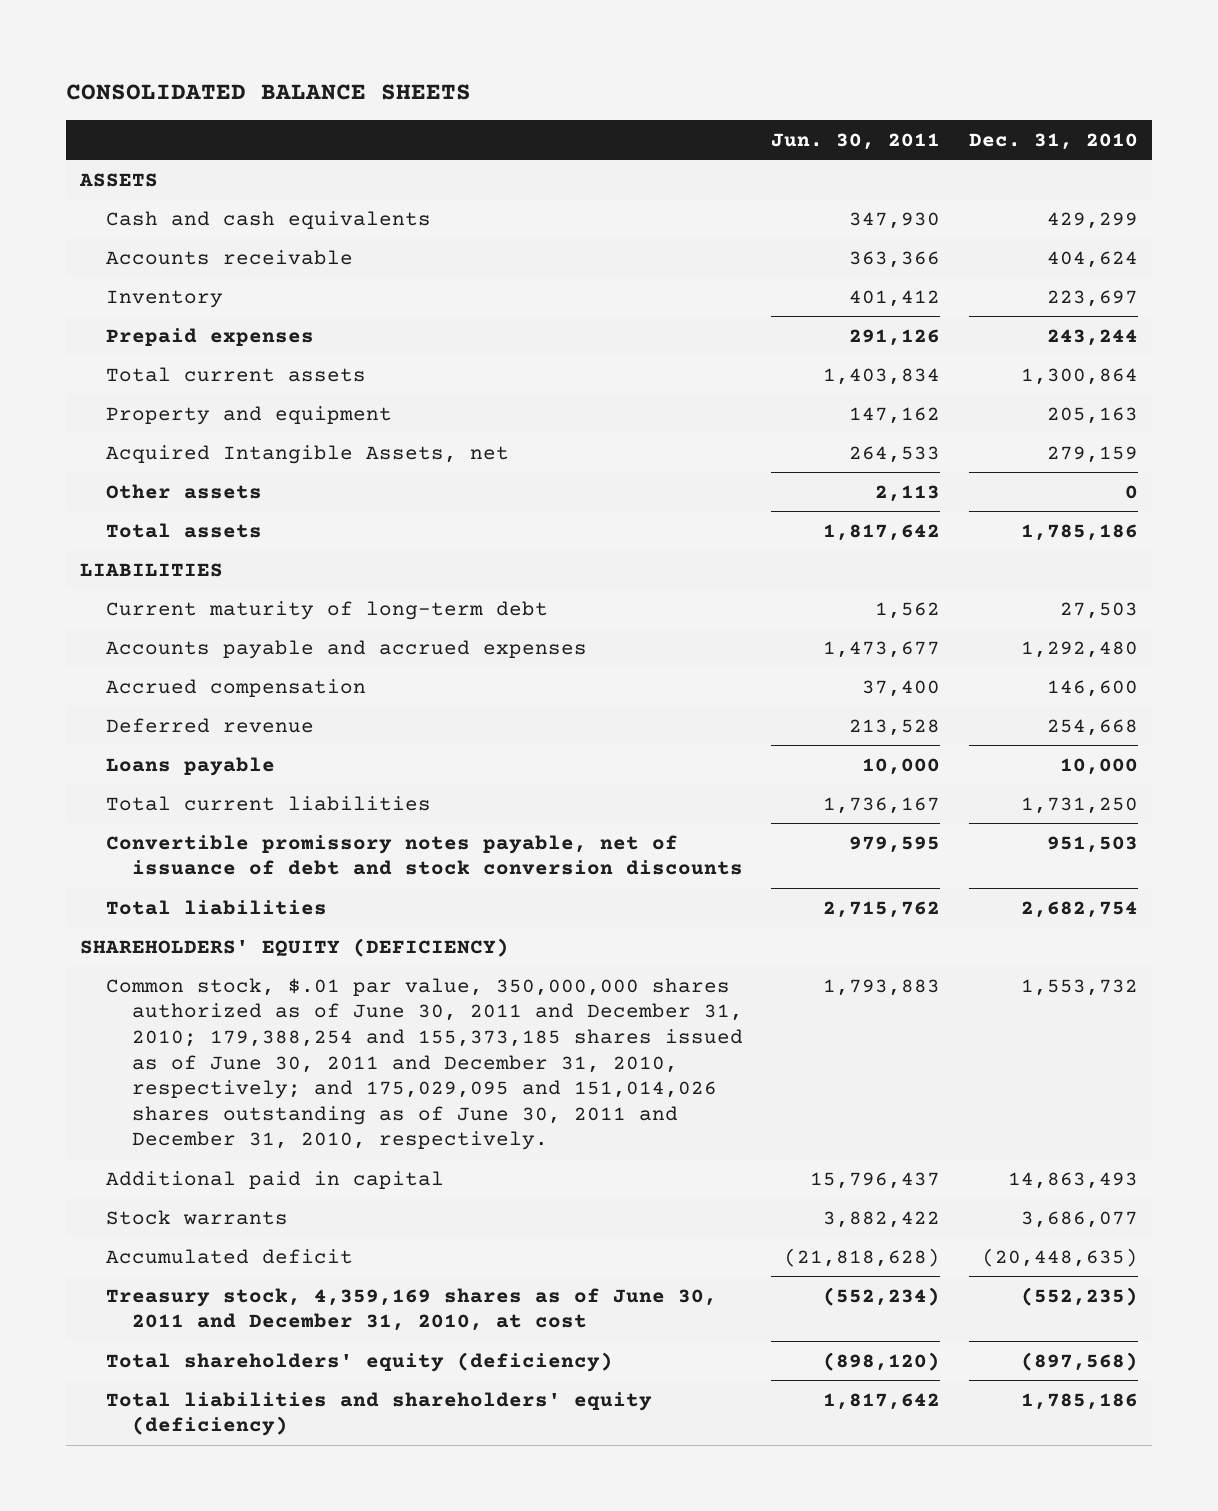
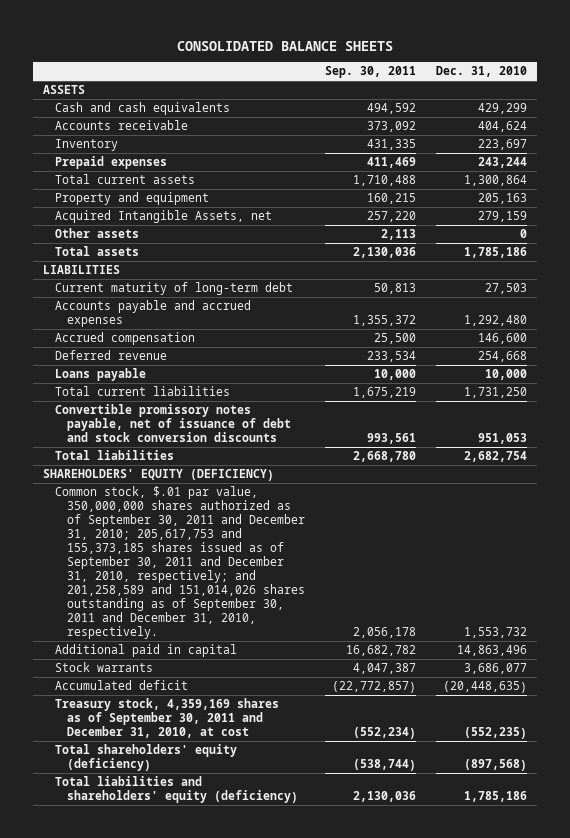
- | Jun. 30, 2011 | Dec. 31, 2010
+ | Sep. 30, 2011 | Dec. 31, 2010
- Convertible promissory notes payable, net of issuance of debt and stock conversion discounts | 979,595 | 951,503
+ Convertible promissory notes payable, net of issuance of debt and stock conversion discounts | 993,561 | 951,053
- Common stock, $.01 par value, 350,000,000 shares authorized as of June 30, 2011 and December 31, 2010; 179,388,254 and 155,373,185 shares issued as of June 30, 2011 and December 31, 2010, respectively; and 175,029,095 and 151,014,026 shares outstanding as of June 30, 2011 and December 31, 2010, respectively. | 1,793,883 | 1,553,732
- Additional paid in capital | 15,796,437 | 14,863,493
+ Common stock, $.01 par value, 350,000,000 shares authorized as of September 30, 2011 and December 31, 2010; 205,617,753 and 155,373,185 shares issued as of September 30, 2011 and December 31, 2010, respectively; and 201,258,589 and 151,014,026 shares outstanding as of September 30, 2011 and December 31, 2010, respectively. | 2,056,178 | 1,553,732
+ Additional paid in capital | 16,682,782 | 14,863,496
- Treasury stock, 4,359,169 shares as of June 30, 2011 and December 31, 2010, at cost | (552,234) | (552,235)
+ Treasury stock, 4,359,169 shares as of September 30, 2011 and December 31, 2010, at cost | (552,234) | (552,235)

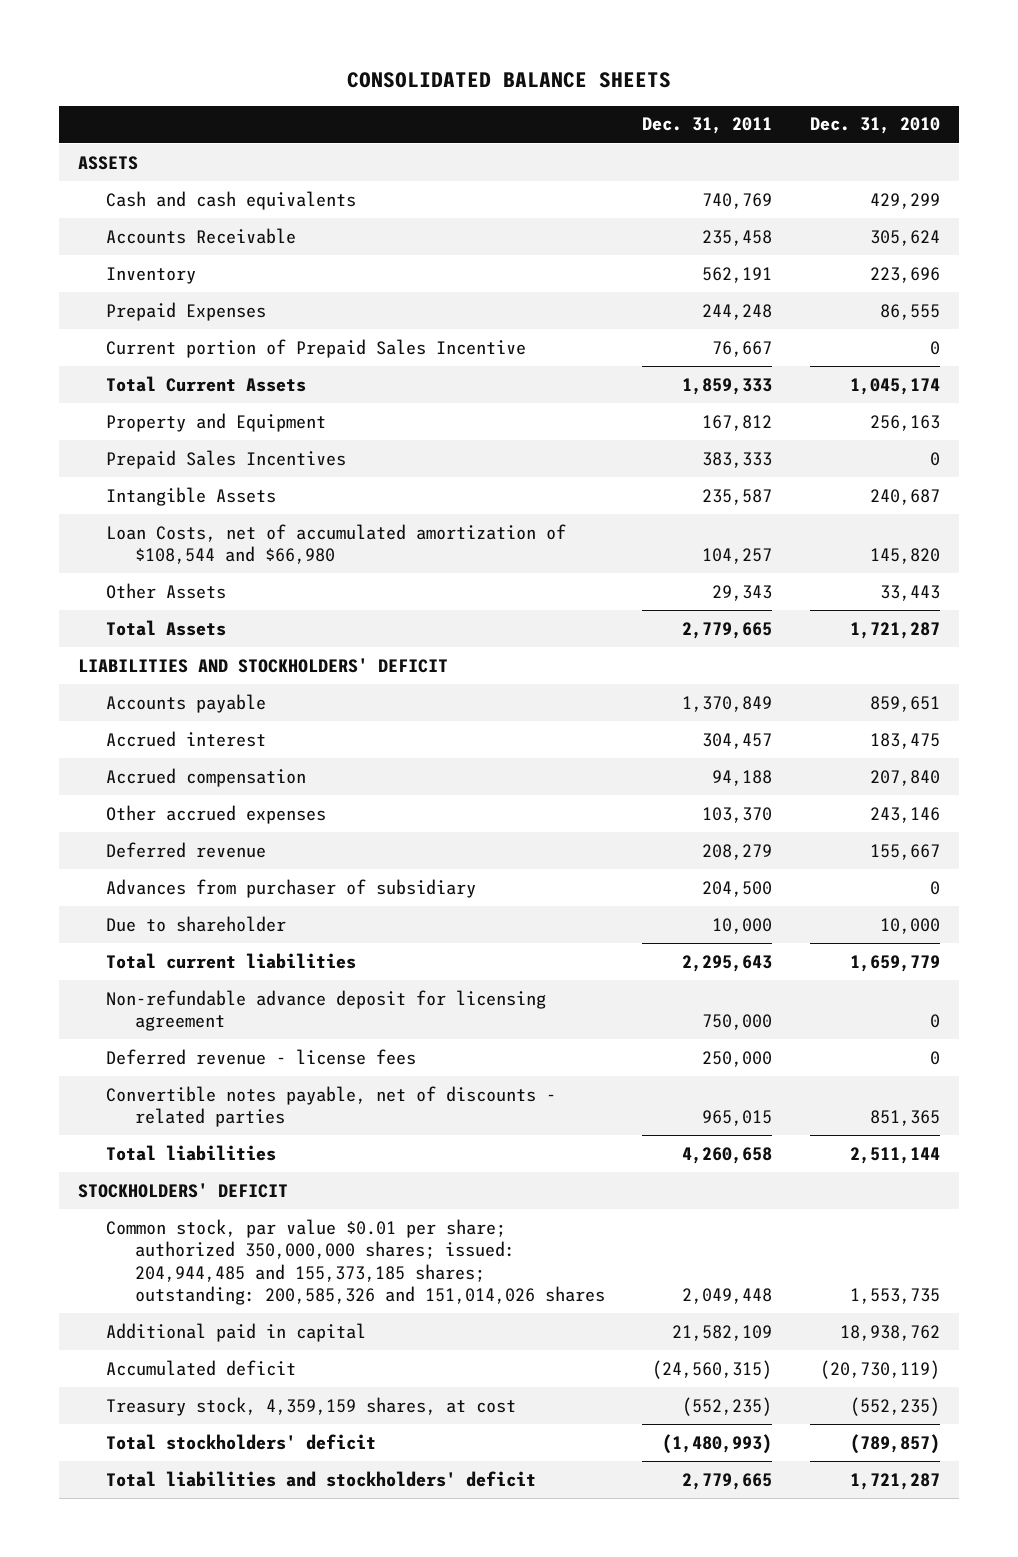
- | Sep. 30, 2011 | Dec. 31, 2010
+ | Dec. 31, 2011 | Dec. 31, 2010
- Accounts receivable | 373,092 | 404,624
- Inventory | 431,335 | 223,697
- Prepaid expenses | 411,469 | 243,244
- Total current assets | 1,710,488 | 1,300,864
- Property and equipment | 160,215 | 205,163
- Acquired Intangible Assets, net | 257,220 | 279,159
- Other assets | 2,113 | 0
- Total assets | 2,130,036 | 1,785,186
- LIABILITIES
- Current maturity of long-term debt | 50,813 | 27,503
- Accounts payable and accrued expenses | 1,355,372 | 1,292,480
- Accrued compensation | 25,500 | 146,600
- Deferred revenue | 233,534 | 254,668
- Loans payable | 10,000 | 10,000
- Total current liabilities | 1,675,219 | 1,731,250
- Convertible promissory notes payable, net of issuance of debt and stock conversion discounts | 993,561 | 951,053
- Total liabilities | 2,668,780 | 2,682,754
- SHAREHOLDERS' EQUITY (DEFICIENCY)
- Common stock, $.01 par value, 350,000,000 shares authorized as of September 30, 2011 and December 31, 2010; 205,617,753 and 155,373,185 shares issued as of September 30, 2011 and December 31, 2010, respectively; and 201,258,589 and 151,014,026 shares outstanding as of September 30, 2011 and December 31, 2010, respectively. | 2,056,178 | 1,553,732
- Additional paid in capital | 16,682,782 | 14,863,496
- Stock warrants | 4,047,387 | 3,686,077
- Accumulated deficit | (22,772,857) | (20,448,635)
- Treasury stock, 4,359,169 shares as of September 30, 2011 and December 31, 2010, at cost | (552,234) | (552,235)
- Total shareholders' equity (deficiency) | (538,744) | (897,568)
- Total liabilities and shareholders' equity (deficiency) | 2,130,036 | 1,785,186
+ Accounts Receivable | 235,458 | 305,624
+ Inventory | 562,191 | 223,696
+ Prepaid Expenses | 244,248 | 86,555
+ Current portion of Prepaid Sales Incentive | 76,667 | 0
+ Total Current Assets | 1,859,333 | 1,045,174
+ Property and Equipment | 167,812 | 256,163
+ Prepaid Sales Incentives | 383,333 | 0
+ Intangible Assets | 235,587 | 240,687
+ Loan Costs, net of accumulated amortization of $108,544 and $66,980 | 104,257 | 145,820
+ Other Assets | 29,343 | 33,443
+ Total Assets | 2,779,665 | 1,721,287
+ LIABILITIES AND STOCKHOLDERS' DEFICIT
+ Accounts payable | 1,370,849 | 859,651
+ Accrued interest | 304,457 | 183,475
+ Accrued compensation | 94,188 | 207,840
+ Other accrued expenses | 103,370 | 243,146
+ Deferred revenue | 208,279 | 155,667
+ Advances from purchaser of subsidiary | 204,500 | 0
+ Due to shareholder | 10,000 | 10,000
+ Total current liabilities | 2,295,643 | 1,659,779
+ Non-refundable advance deposit for licensing agreement | 750,000 | 0
+ Deferred revenue - license fees | 250,000 | 0
+ Convertible notes payable, net of discounts - related parties | 965,015 | 851,365
+ Total liabilities | 4,260,658 | 2,511,144
+ STOCKHOLDERS' DEFICIT
+ Common stock, par value $0.01 per share; authorized 350,000,000 shares; issued: 204,944,485 and 155,373,185 shares; outstanding: 200,585,326 and 151,014,026 shares | 2,049,448 | 1,553,735
+ Additional paid in capital | 21,582,109 | 18,938,762
+ Accumulated deficit | (24,560,315) | (20,730,119)
+ Treasury stock, 4,359,159 shares, at cost | (552,235) | (552,235)
+ Total stockholders' deficit | (1,480,993) | (789,857)
+ Total liabilities and stockholders' deficit | 2,779,665 | 1,721,287

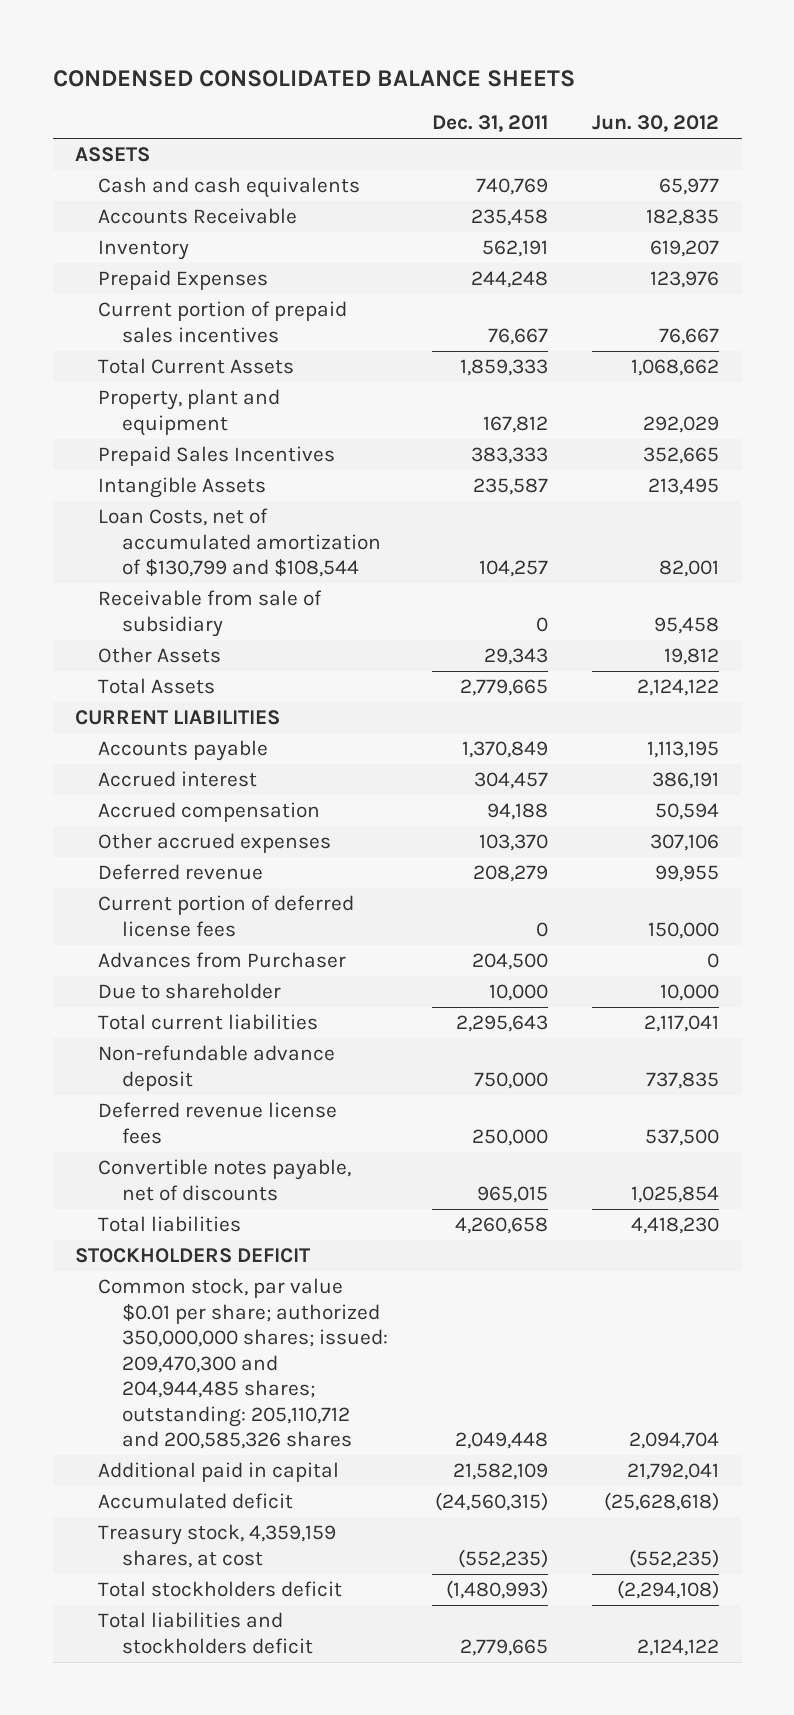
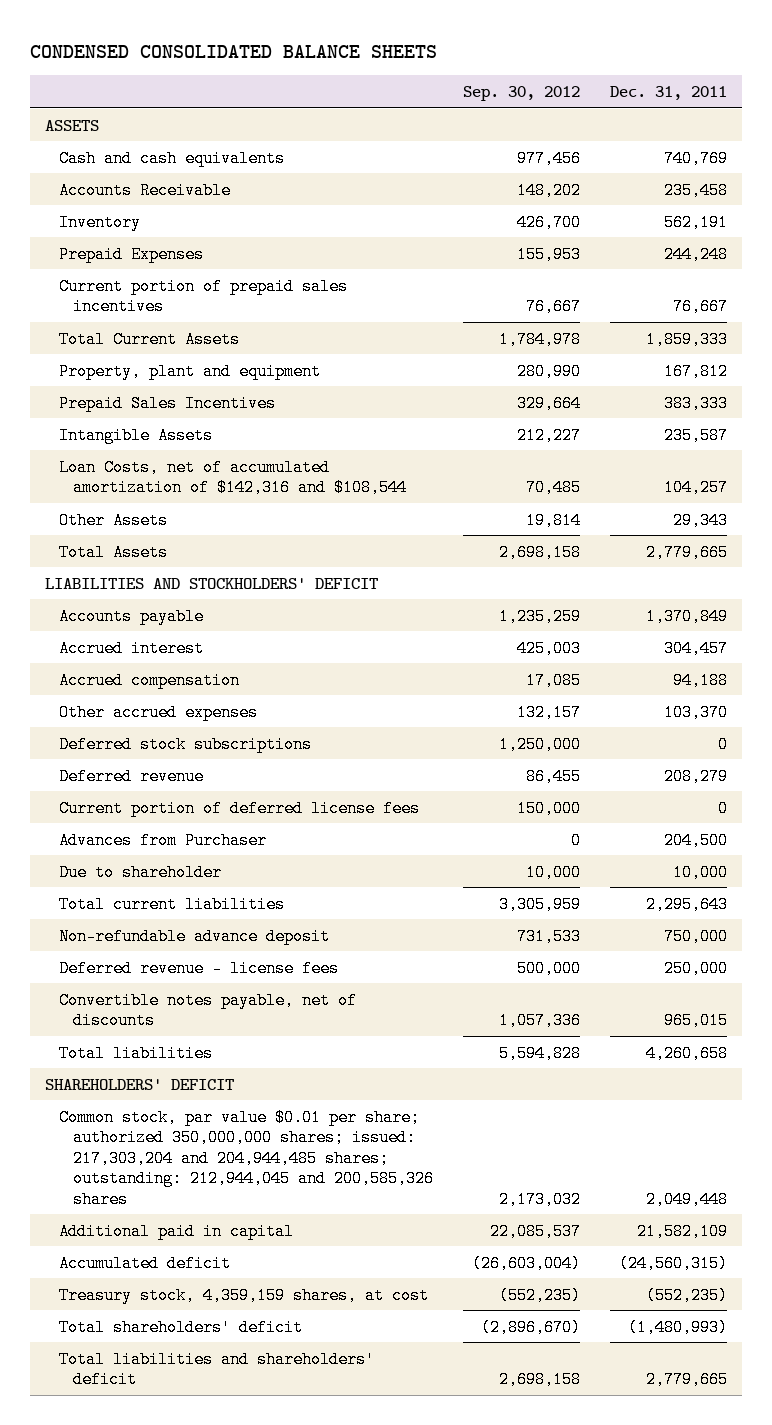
- | Dec. 31, 2011 | Jun. 30, 2012
+ | Sep. 30, 2012 | Dec. 31, 2011
- Loan Costs, net of accumulated amortization of $130,799 and $108,544 | 104,257 | 82,001
- Receivable from sale of subsidiary | 0 | 95,458
+ Loan Costs, net of accumulated amortization of $142,316 and $108,544 | 70,485 | 104,257
- CURRENT LIABILITIES
+ LIABILITIES AND STOCKHOLDERS' DEFICIT
+ Deferred stock subscriptions | 1,250,000 | 0
- Deferred revenue license fees | 250,000 | 537,500
+ Deferred revenue - license fees | 500,000 | 250,000
- STOCKHOLDERS DEFICIT
- Common stock, par value $0.01 per share; authorized 350,000,000 shares; issued: 209,470,300 and 204,944,485 shares; outstanding: 205,110,712 and 200,585,326 shares | 2,049,448 | 2,094,704
+ SHAREHOLDERS' DEFICIT
+ Common stock, par value $0.01 per share; authorized 350,000,000 shares; issued: 217,303,204 and 204,944,485 shares; outstanding: 212,944,045 and 200,585,326 shares | 2,173,032 | 2,049,448
- Total stockholders deficit | (1,480,993) | (2,294,108)
- Total liabilities and stockholders deficit | 2,779,665 | 2,124,122
+ Total shareholders' deficit | (2,896,670) | (1,480,993)
+ Total liabilities and shareholders' deficit | 2,698,158 | 2,779,665

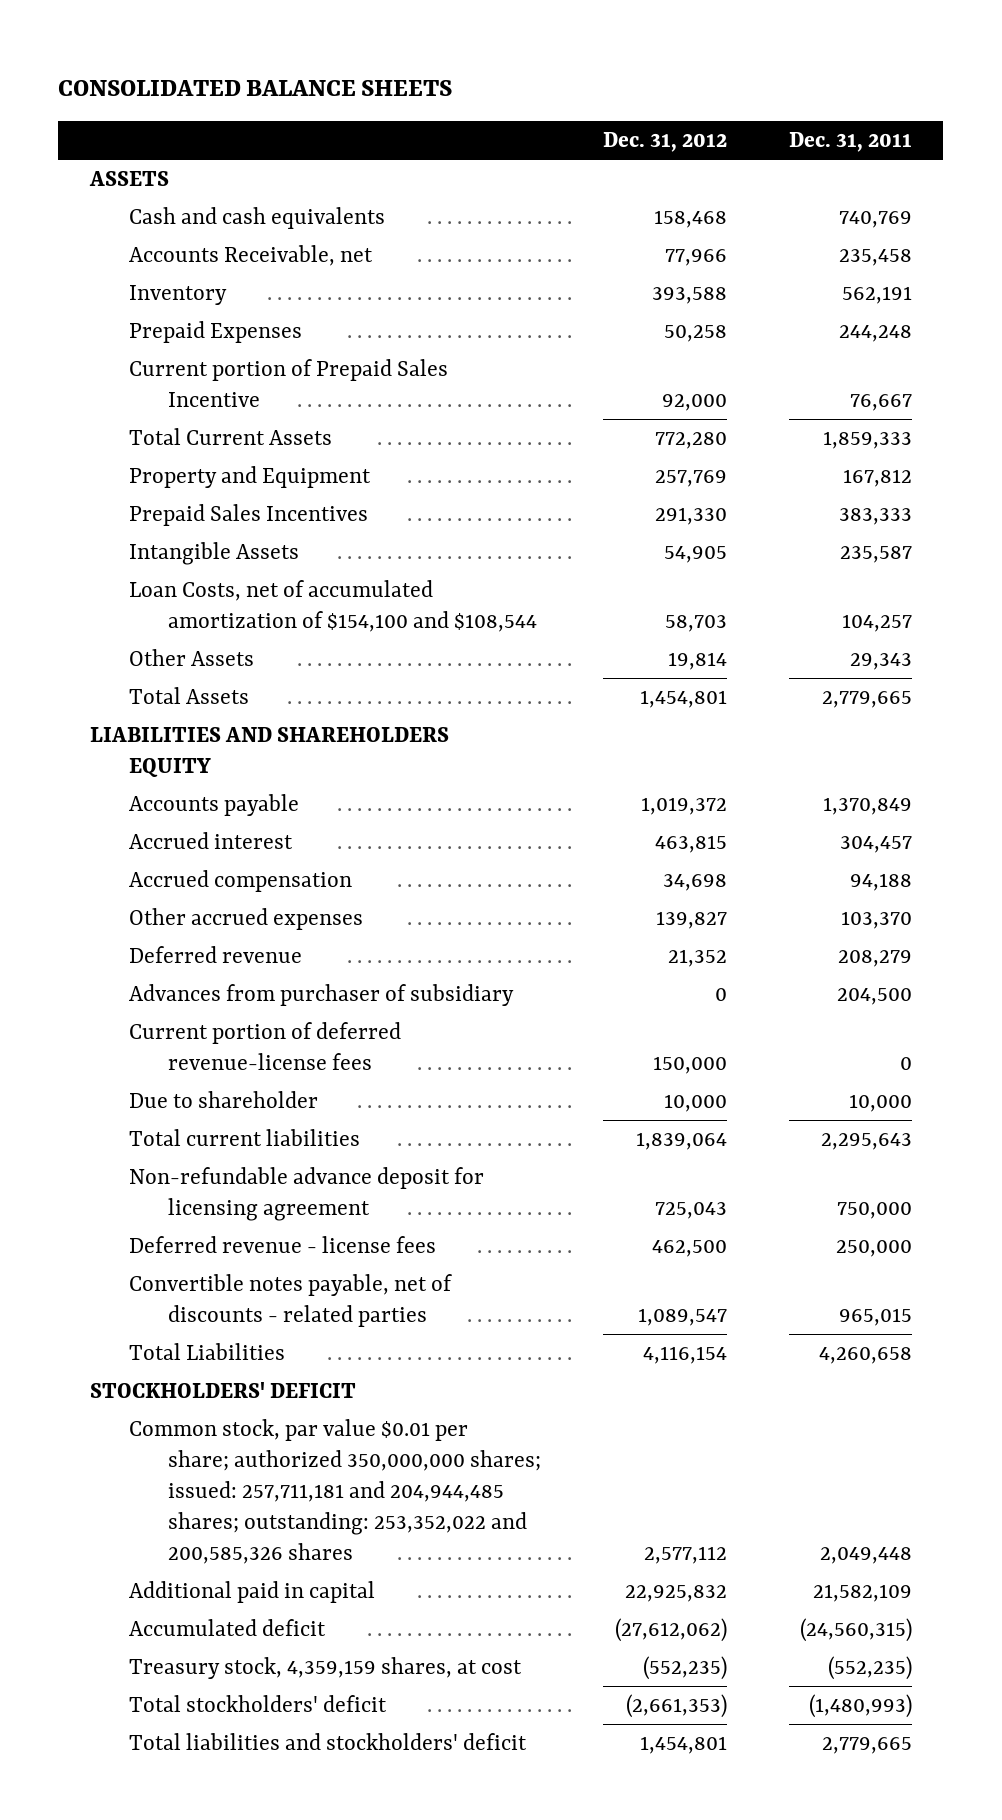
- CONDENSED CONSOLIDATED BALANCE SHEETS
+ CONSOLIDATED BALANCE SHEETS
- | Sep. 30, 2012 | Dec. 31, 2011
+ | Dec. 31, 2012 | Dec. 31, 2011
- Accounts Receivable | 148,202 | 235,458
+ Accounts Receivable, net | 77,966 | 235,458
- Current portion of prepaid sales incentives | 76,667 | 76,667
+ Current portion of Prepaid Sales Incentive | 92,000 | 76,667
- Property, plant and equipment | 280,990 | 167,812
+ Property and Equipment | 257,769 | 167,812
- Loan Costs, net of accumulated amortization of $142,316 and $108,544 | 70,485 | 104,257
+ Loan Costs, net of accumulated amortization of $154,100 and $108,544 | 58,703 | 104,257
- LIABILITIES AND STOCKHOLDERS' DEFICIT
+ LIABILITIES AND SHAREHOLDERS EQUITY
- Deferred stock subscriptions | 1,250,000 | 0
- Current portion of deferred license fees | 150,000 | 0
- Advances from Purchaser | 0 | 204,500
+ Advances from purchaser of subsidiary | 0 | 204,500
+ Current portion of deferred revenue-license fees | 150,000 | 0
- Non-refundable advance deposit | 731,533 | 750,000
+ Non-refundable advance deposit for licensing agreement | 725,043 | 750,000
- Convertible notes payable, net of discounts | 1,057,336 | 965,015
- Total liabilities | 5,594,828 | 4,260,658
- SHAREHOLDERS' DEFICIT
- Common stock, par value $0.01 per share; authorized 350,000,000 shares; issued: 217,303,204 and 204,944,485 shares; outstanding: 212,944,045 and 200,585,326 shares | 2,173,032 | 2,049,448
+ Convertible notes payable, net of discounts - related parties | 1,089,547 | 965,015
+ Total Liabilities | 4,116,154 | 4,260,658
+ STOCKHOLDERS' DEFICIT
+ Common stock, par value $0.01 per share; authorized 350,000,000 shares; issued: 257,711,181 and 204,944,485 shares; outstanding: 253,352,022 and 200,585,326 shares | 2,577,112 | 2,049,448
- Total shareholders' deficit | (2,896,670) | (1,480,993)
- Total liabilities and shareholders' deficit | 2,698,158 | 2,779,665
+ Total stockholders' deficit | (2,661,353) | (1,480,993)
+ Total liabilities and stockholders' deficit | 1,454,801 | 2,779,665

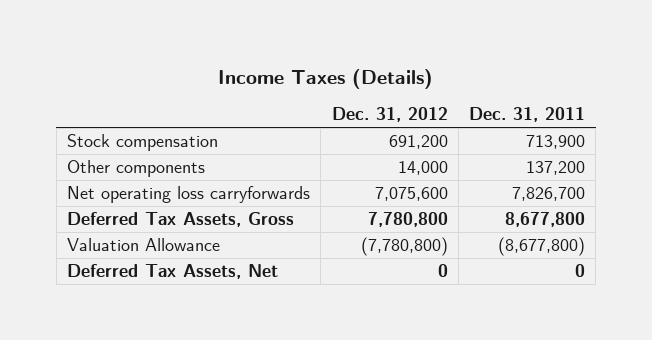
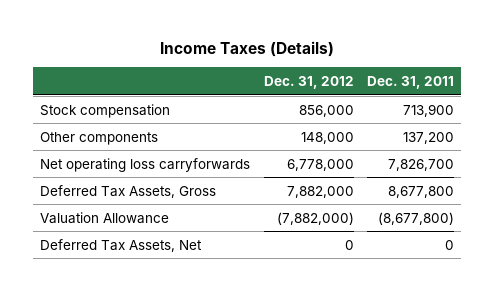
- Stock compensation | 691,200 | 713,900
- Other components | 14,000 | 137,200
- Net operating loss carryforwards | 7,075,600 | 7,826,700
- Deferred Tax Assets, Gross | 7,780,800 | 8,677,800
- Valuation Allowance | (7,780,800) | (8,677,800)
+ Stock compensation | 856,000 | 713,900
+ Other components | 148,000 | 137,200
+ Net operating loss carryforwards | 6,778,000 | 7,826,700
+ Deferred Tax Assets, Gross | 7,882,000 | 8,677,800
+ Valuation Allowance | (7,882,000) | (8,677,800)

